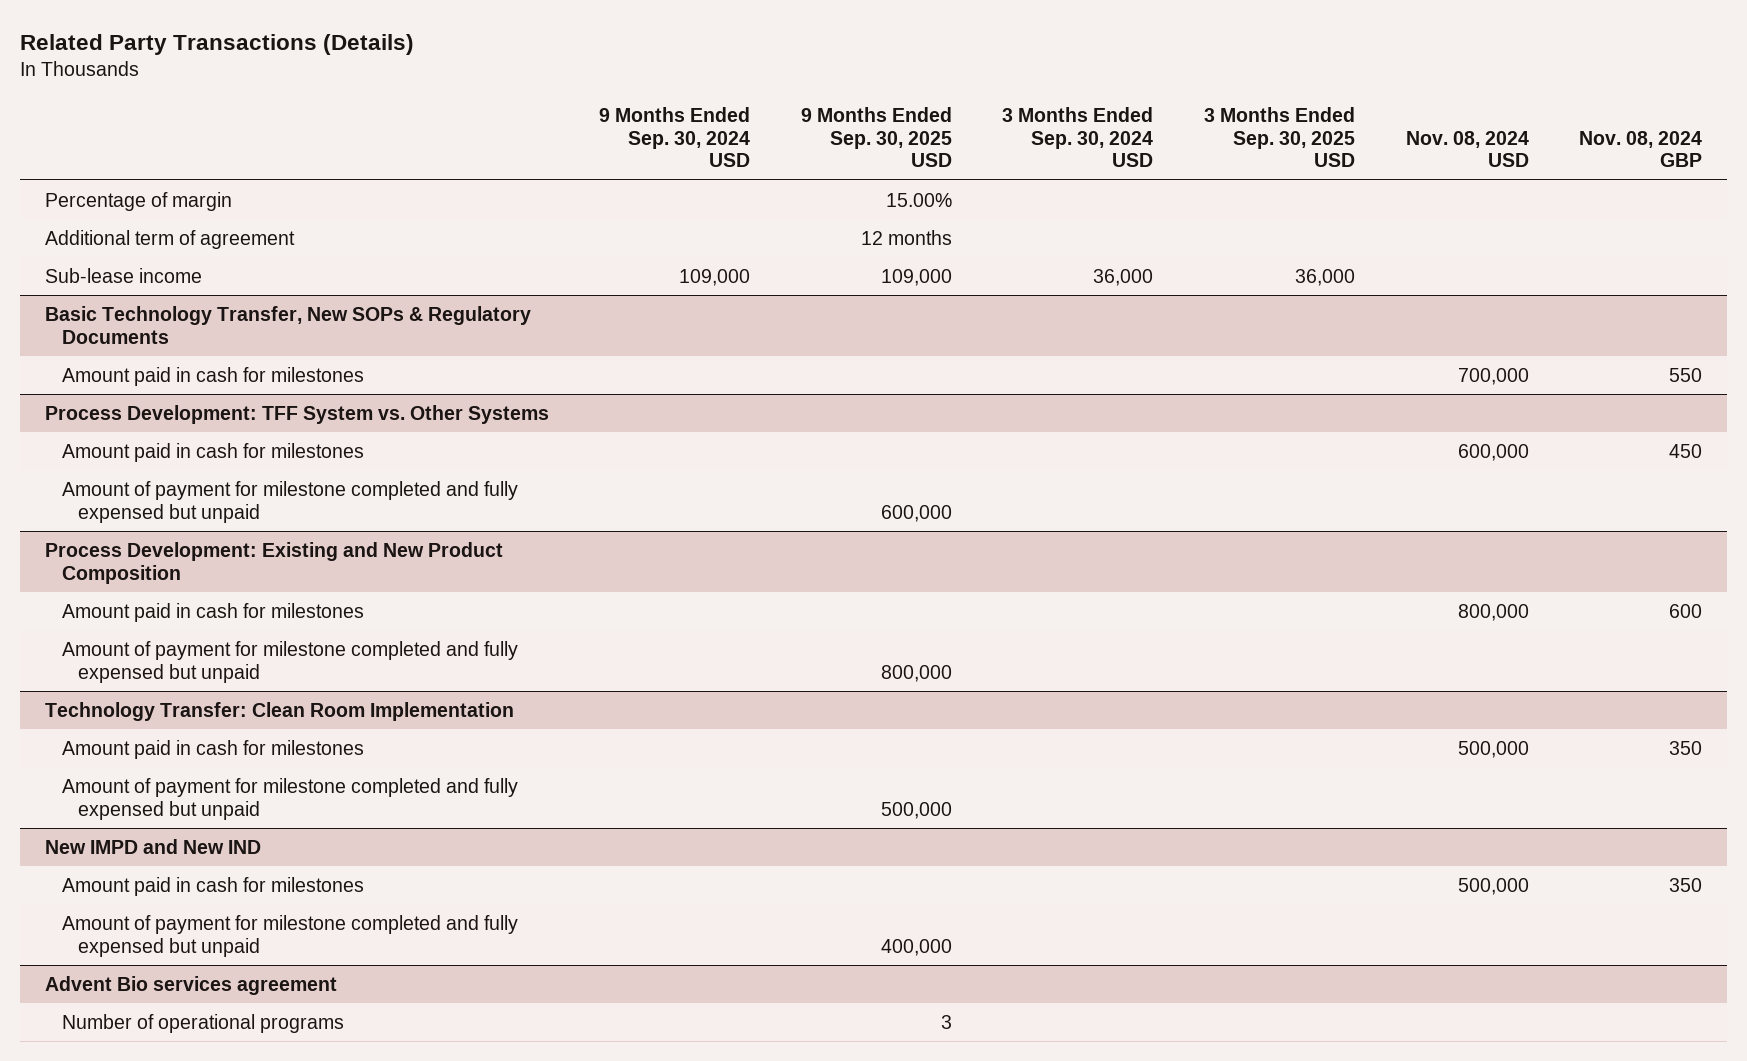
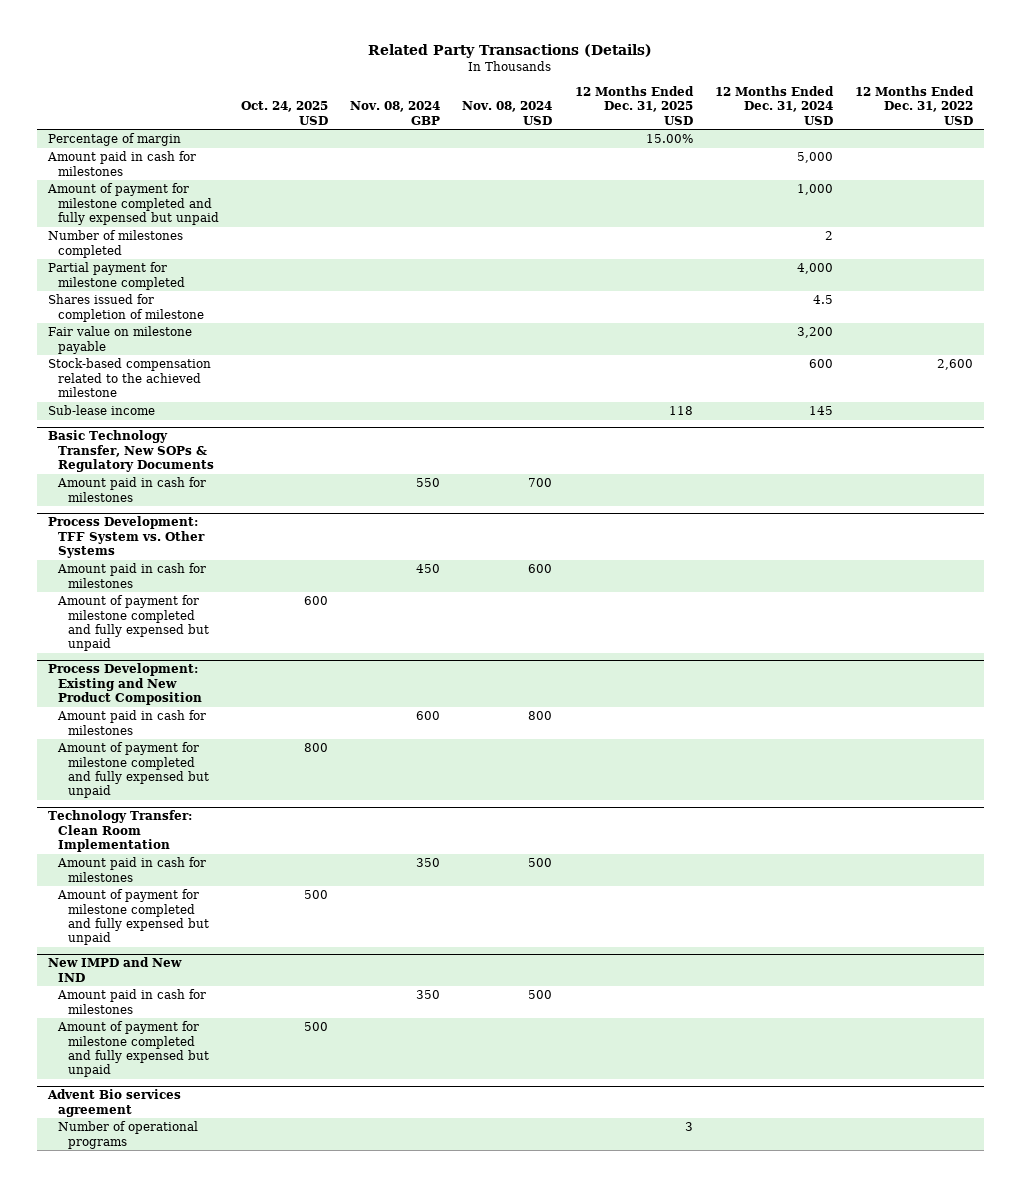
- | 9 Months Ended Sep. 30, 2024 USD | 9 Months Ended Sep. 30, 2025 USD | 3 Months Ended Sep. 30, 2024 USD | 3 Months Ended Sep. 30, 2025 USD | Nov. 08, 2024 USD | Nov. 08, 2024 GBP
+ | Oct. 24, 2025 USD | Nov. 08, 2024 GBP | Nov. 08, 2024 USD | 12 Months Ended Dec. 31, 2025 USD | 12 Months Ended Dec. 31, 2024 USD | 12 Months Ended Dec. 31, 2022 USD
- Additional term of agreement | | 12 months | | | |
+ Amount paid in cash for milestones | | | | | 5,000 |
+ Amount of payment for milestone completed and fully expensed but unpaid | | | | | 1,000 |
+ Number of milestones completed | | | | | 2 |
+ Partial payment for milestone completed | | | | | 4,000 |
+ Shares issued for completion of milestone | | | | | 4.5 |
+ Fair value on milestone payable | | | | | 3,200 |
+ Stock-based compensation related to the achieved milestone | | | | | 600 | 2,600
@ Basic Technology Transfer, New SOPs & Regulatory Documents
- Amount paid in cash for milestones | | | | | 700,000 | 550
+ Amount paid in cash for milestones | | 550 | 700 | | |
@ Process Development: TFF System vs. Other Systems
- Amount paid in cash for milestones | | | | | 600,000 | 450
+ Amount paid in cash for milestones | | 450 | 600 | | |
@ Process Development: Existing and New Product Composition
- Amount paid in cash for milestones | | | | | 800,000 | 600
+ Amount paid in cash for milestones | | 600 | 800 | | |
@ Technology Transfer: Clean Room Implementation
- Amount paid in cash for milestones | | | | | 500,000 | 350
+ Amount paid in cash for milestones | | 350 | 500 | | |
@ New IMPD and New IND
- Amount paid in cash for milestones | | | | | 500,000 | 350
+ Amount paid in cash for milestones | | 350 | 500 | | |

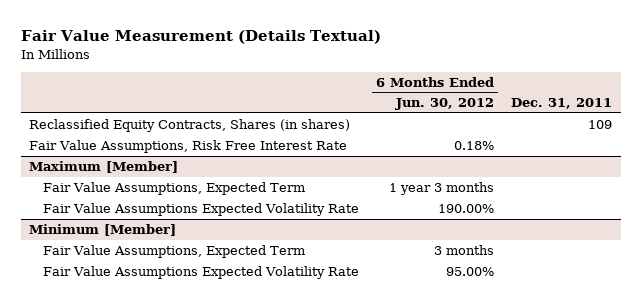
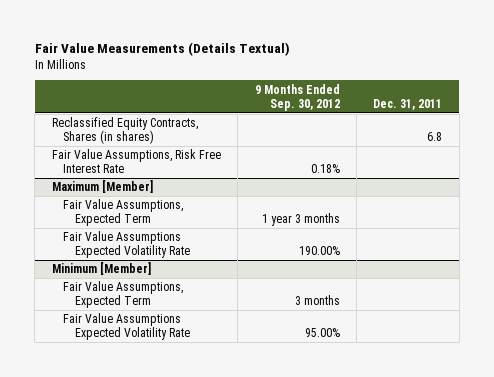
- Fair Value Measurement (Details Textual)
+ Fair Value Measurements (Details Textual)
- | 6 Months Ended Jun. 30, 2012 | Dec. 31, 2011
+ | 9 Months Ended Sep. 30, 2012 | Dec. 31, 2011
- Reclassified Equity Contracts, Shares (in shares) | | 109
+ Reclassified Equity Contracts, Shares (in shares) | | 6.8

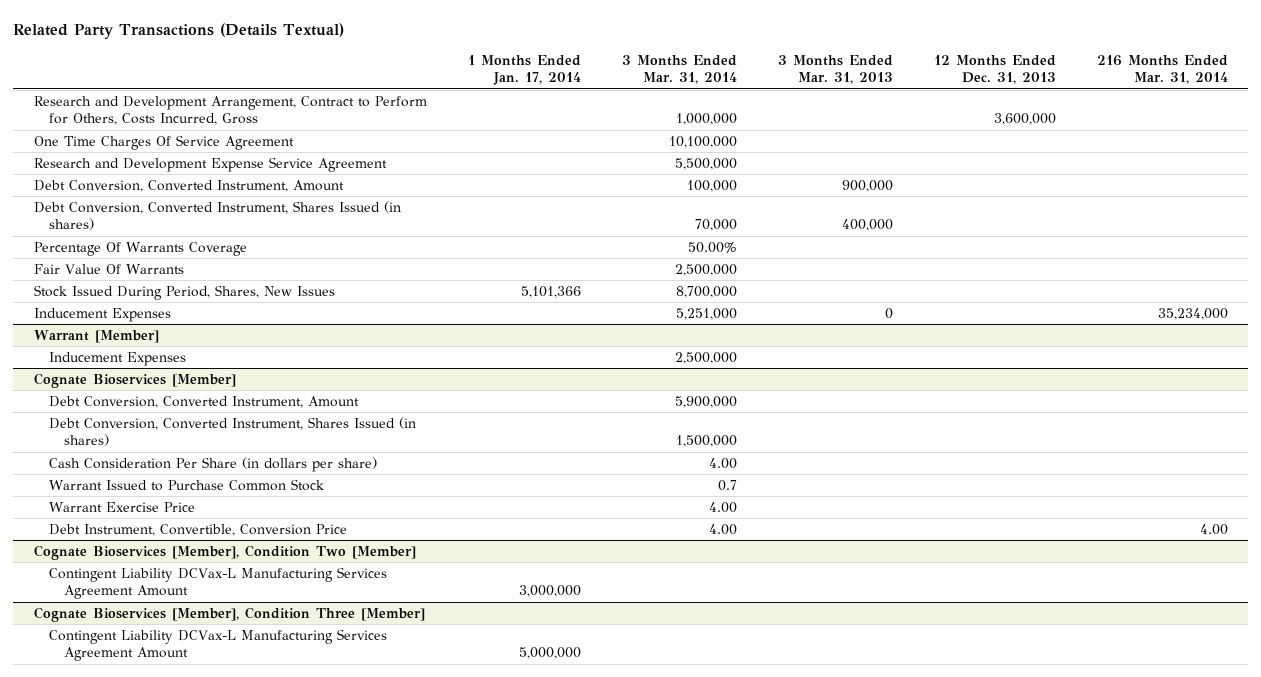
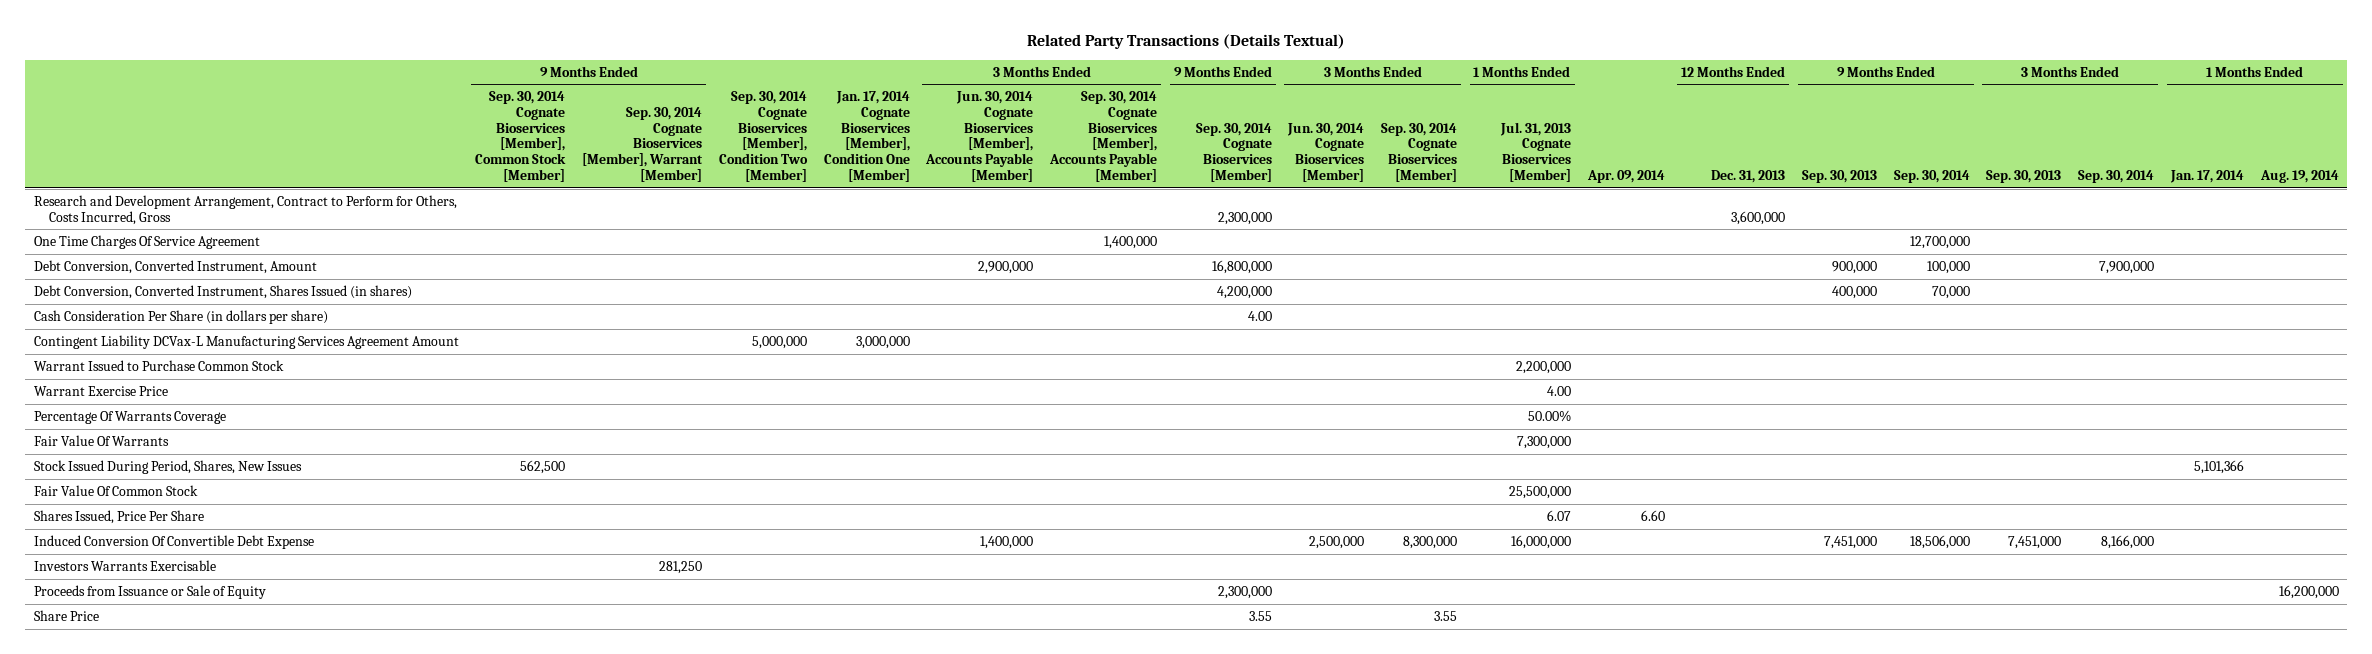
- | 1 Months Ended Jan. 17, 2014 | 3 Months Ended Mar. 31, 2014 | 3 Months Ended Mar. 31, 2013 | 12 Months Ended Dec. 31, 2013 | 216 Months Ended Mar. 31, 2014
+ | 9 Months Ended Sep. 30, 2014 Cognate Bioservices [Member], Common Stock [Member] | 9 Months Ended Sep. 30, 2014 Cognate Bioservices [Member], Warrant [Member] | Sep. 30, 2014 Cognate Bioservices [Member], Condition Two [Member] | Jan. 17, 2014 Cognate Bioservices [Member], Condition One [Member] | 3 Months Ended Jun. 30, 2014 Cognate Bioservices [Member], Accounts Payable [Member] | 3 Months Ended Sep. 30, 2014 Cognate Bioservices [Member], Accounts Payable [Member] | 9 Months Ended Sep. 30, 2014 Cognate Bioservices [Member] | 3 Months Ended Jun. 30, 2014 Cognate Bioservices [Member] | 3 Months Ended Sep. 30, 2014 Cognate Bioservices [Member] | 1 Months Ended Jul. 31, 2013 Cognate Bioservices [Member] | Apr. 09, 2014 | 12 Months Ended Dec. 31, 2013 | 9 Months Ended Sep. 30, 2013 | 9 Months Ended Sep. 30, 2014 | 3 Months Ended Sep. 30, 2013 | 3 Months Ended Sep. 30, 2014 | 1 Months Ended Jan. 17, 2014 | 1 Months Ended Aug. 19, 2014
- Research and Development Expense Service Agreement | | 5,500,000 | | |
+ Cash Consideration Per Share (in dollars per share) | | | | | | | 4.00 | | | | | | | | | | |
+ Contingent Liability DCVax-L Manufacturing Services Agreement Amount | | | 5,000,000 | 3,000,000 | | | | | | | | | | | | | |
+ Warrant Issued to Purchase Common Stock | | | | | | | | | | 2,200,000 | | | | | | | |
+ Warrant Exercise Price | | | | | | | | | | 4.00 | | | | | | | |
- Inducement Expenses | | 5,251,000 | 0 | | 35,234,000
- Warrant [Member]
- Inducement Expenses | | 2,500,000 | | |
- Cognate Bioservices [Member]
- Debt Conversion, Converted Instrument, Amount | | 5,900,000 | | |
- Debt Conversion, Converted Instrument, Shares Issued (in shares) | | 1,500,000 | | |
- Cash Consideration Per Share (in dollars per share) | | 4.00 | | |
- Warrant Issued to Purchase Common Stock | | 0.7 | | |
- Warrant Exercise Price | | 4.00 | | |
- Debt Instrument, Convertible, Conversion Price | | 4.00 | | | 4.00
- Cognate Bioservices [Member], Condition Two [Member]
- Contingent Liability DCVax-L Manufacturing Services Agreement Amount | 3,000,000 | | | |
- Cognate Bioservices [Member], Condition Three [Member]
- Contingent Liability DCVax-L Manufacturing Services Agreement Amount | 5,000,000 | | | |
+ Fair Value Of Common Stock | | | | | | | | | | 25,500,000 | | | | | | | |
+ Shares Issued, Price Per Share | | | | | | | | | | 6.07 | 6.60 | | | | | | |
+ Induced Conversion Of Convertible Debt Expense | | | | | 1,400,000 | | | 2,500,000 | 8,300,000 | 16,000,000 | | | 7,451,000 | 18,506,000 | 7,451,000 | 8,166,000 | |
+ Investors Warrants Exercisable | | 281,250 | | | | | | | | | | | | | | | |
+ Proceeds from Issuance or Sale of Equity | | | | | | | 2,300,000 | | | | | | | | | | | 16,200,000
+ Share Price | | | | | | | 3.55 | | 3.55 | | | | | | | | |

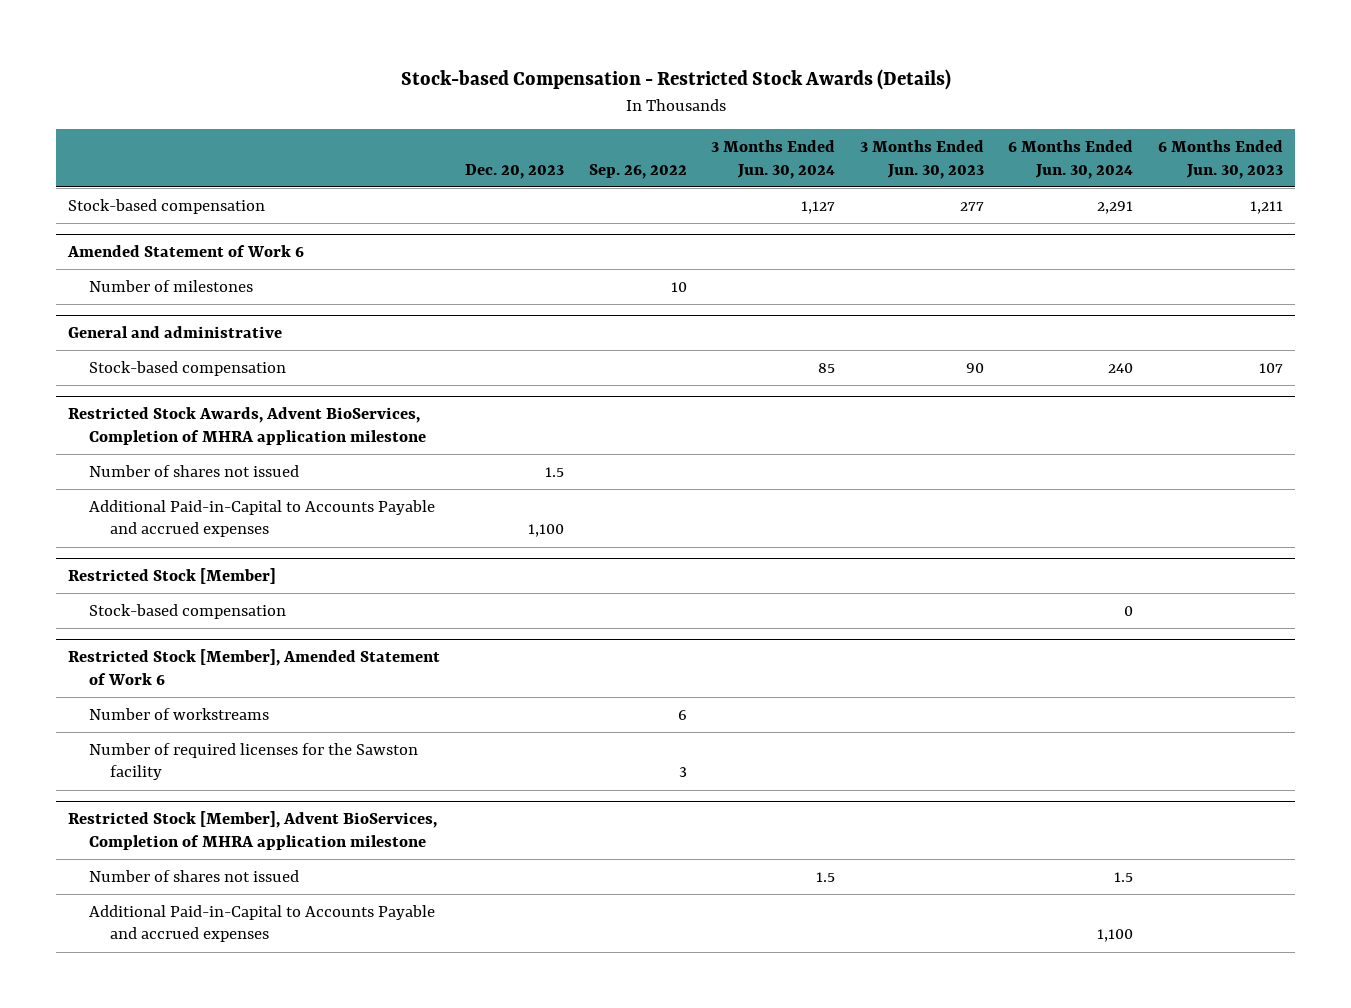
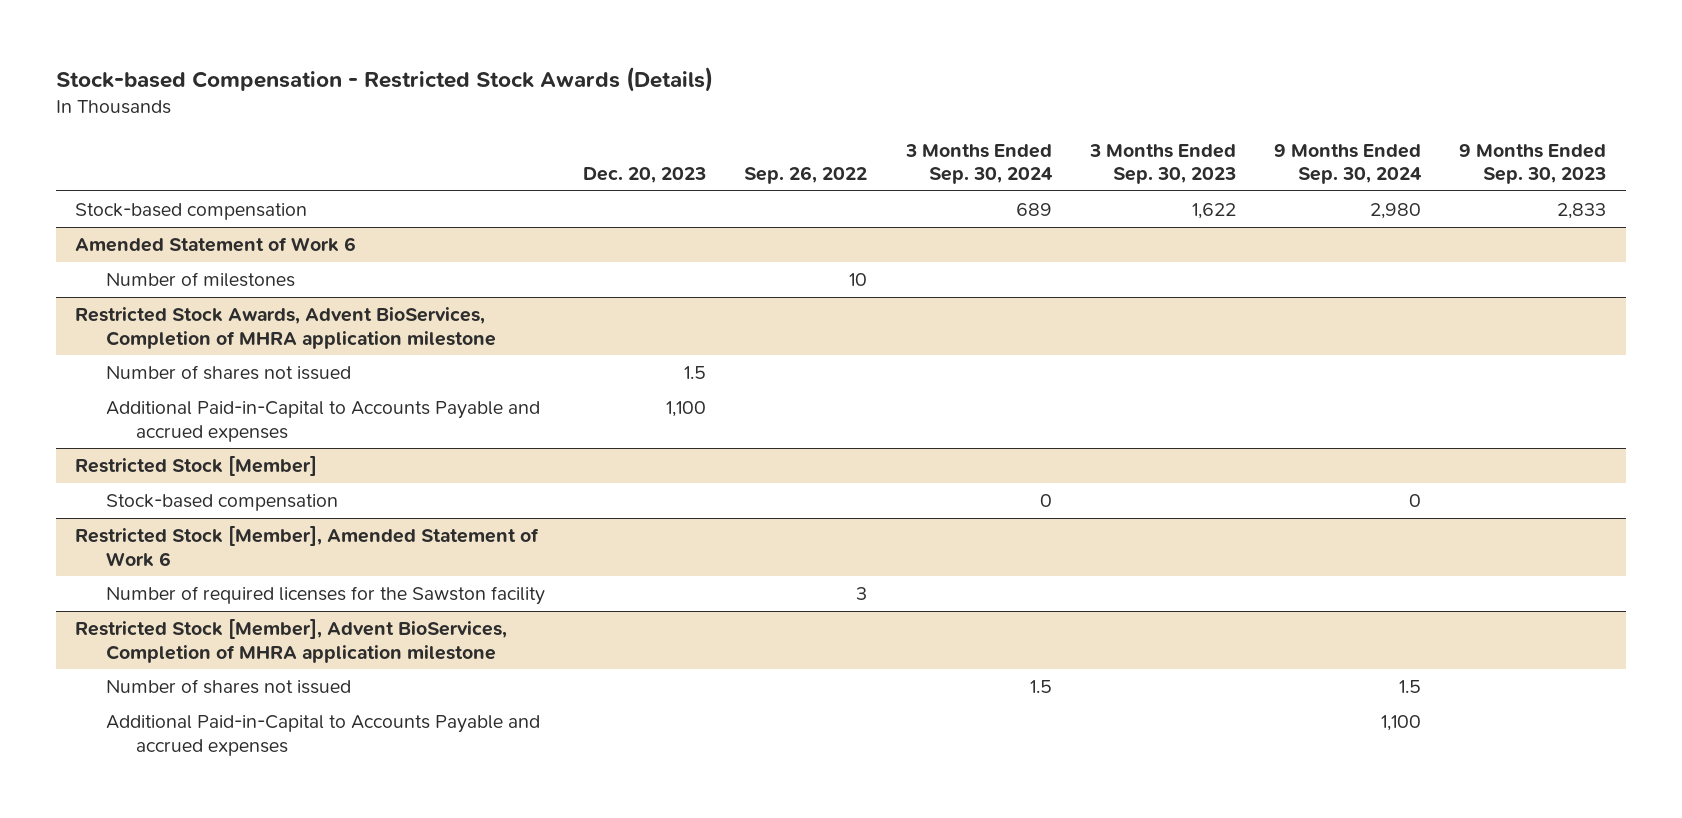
- | Dec. 20, 2023 | Sep. 26, 2022 | 3 Months Ended Jun. 30, 2024 | 3 Months Ended Jun. 30, 2023 | 6 Months Ended Jun. 30, 2024 | 6 Months Ended Jun. 30, 2023
+ | Dec. 20, 2023 | Sep. 26, 2022 | 3 Months Ended Sep. 30, 2024 | 3 Months Ended Sep. 30, 2023 | 9 Months Ended Sep. 30, 2024 | 9 Months Ended Sep. 30, 2023
- General and administrative
- Stock-based compensation | | | 85 | 90 | 240 | 107
@ Restricted Stock [Member], Amended Statement of Work 6
- Number of workstreams | | 6 | | | |

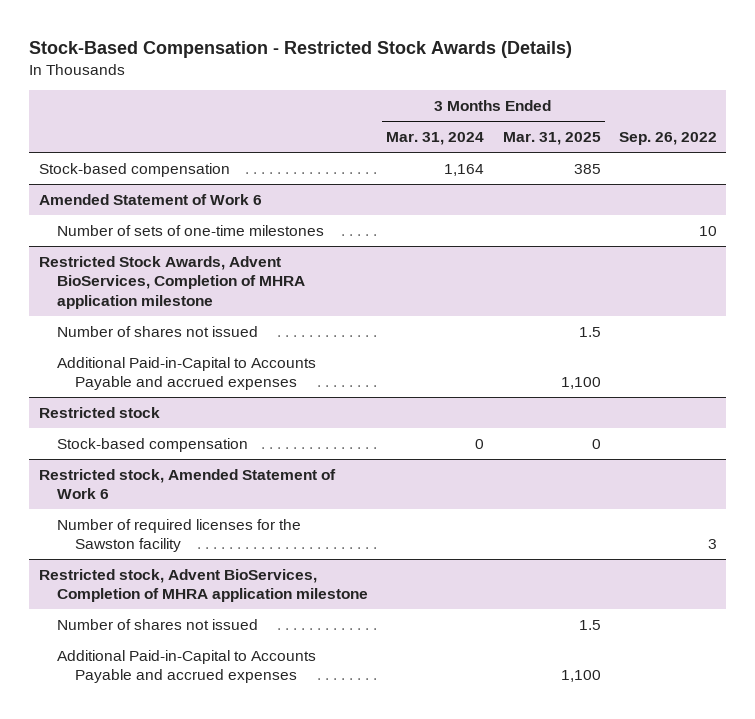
- Stock-based Compensation - Restricted Stock Awards (Details)
+ Stock-Based Compensation - Restricted Stock Awards (Details)
- | Dec. 20, 2023 | Sep. 26, 2022 | 3 Months Ended Sep. 30, 2024 | 3 Months Ended Sep. 30, 2023 | 9 Months Ended Sep. 30, 2024 | 9 Months Ended Sep. 30, 2023
+ | 3 Months Ended Mar. 31, 2024 | 3 Months Ended Mar. 31, 2025 | Sep. 26, 2022
@ Amended Statement of Work 6
- Number of milestones | | 10 | | | |
+ Number of sets of one-time milestones | | | 10
- Restricted Stock [Member]
+ Restricted stock
- Restricted Stock [Member], Amended Statement of Work 6
+ Restricted stock, Amended Statement of Work 6
- Restricted Stock [Member], Advent BioServices, Completion of MHRA application milestone
+ Restricted stock, Advent BioServices, Completion of MHRA application milestone

